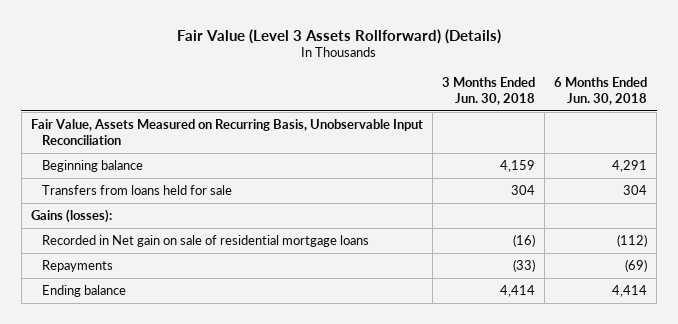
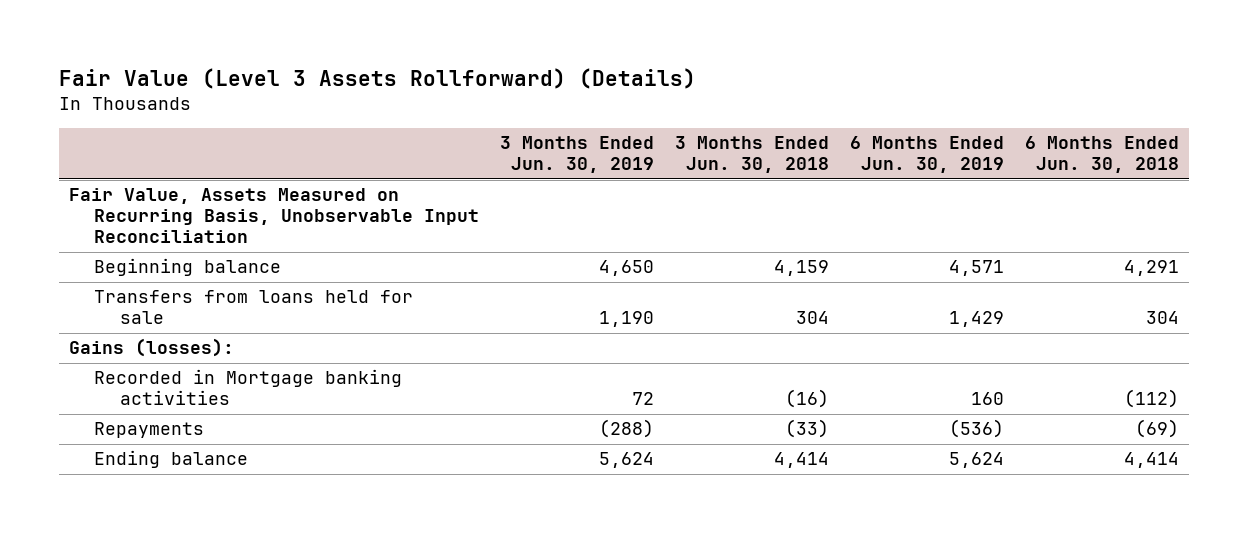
- | 3 Months Ended Jun. 30, 2018 | 6 Months Ended Jun. 30, 2018
+ | 3 Months Ended Jun. 30, 2019 | 3 Months Ended Jun. 30, 2018 | 6 Months Ended Jun. 30, 2019 | 6 Months Ended Jun. 30, 2018
- Recorded in Net gain on sale of residential mortgage loans | (16) | (112)
+ Recorded in Mortgage banking activities | 72 | (16) | 160 | (112)

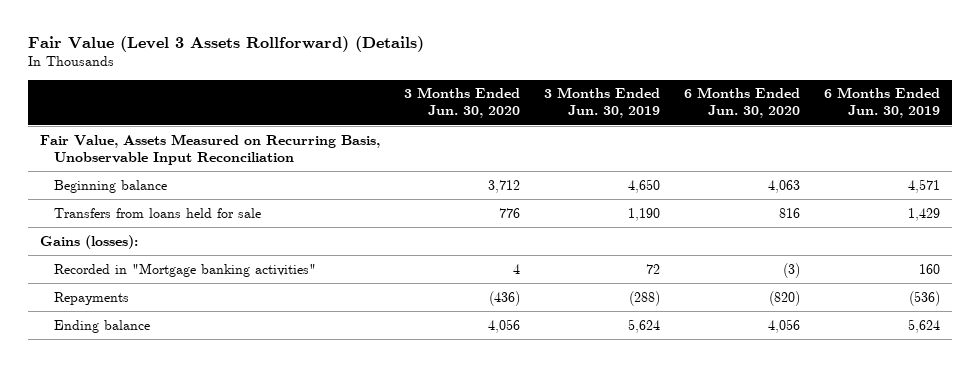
- | 3 Months Ended Jun. 30, 2019 | 3 Months Ended Jun. 30, 2018 | 6 Months Ended Jun. 30, 2019 | 6 Months Ended Jun. 30, 2018
+ | 3 Months Ended Jun. 30, 2020 | 3 Months Ended Jun. 30, 2019 | 6 Months Ended Jun. 30, 2020 | 6 Months Ended Jun. 30, 2019
- Recorded in Mortgage banking activities | 72 | (16) | 160 | (112)
+ Recorded in "Mortgage banking activities" | 4 | 72 | (3) | 160

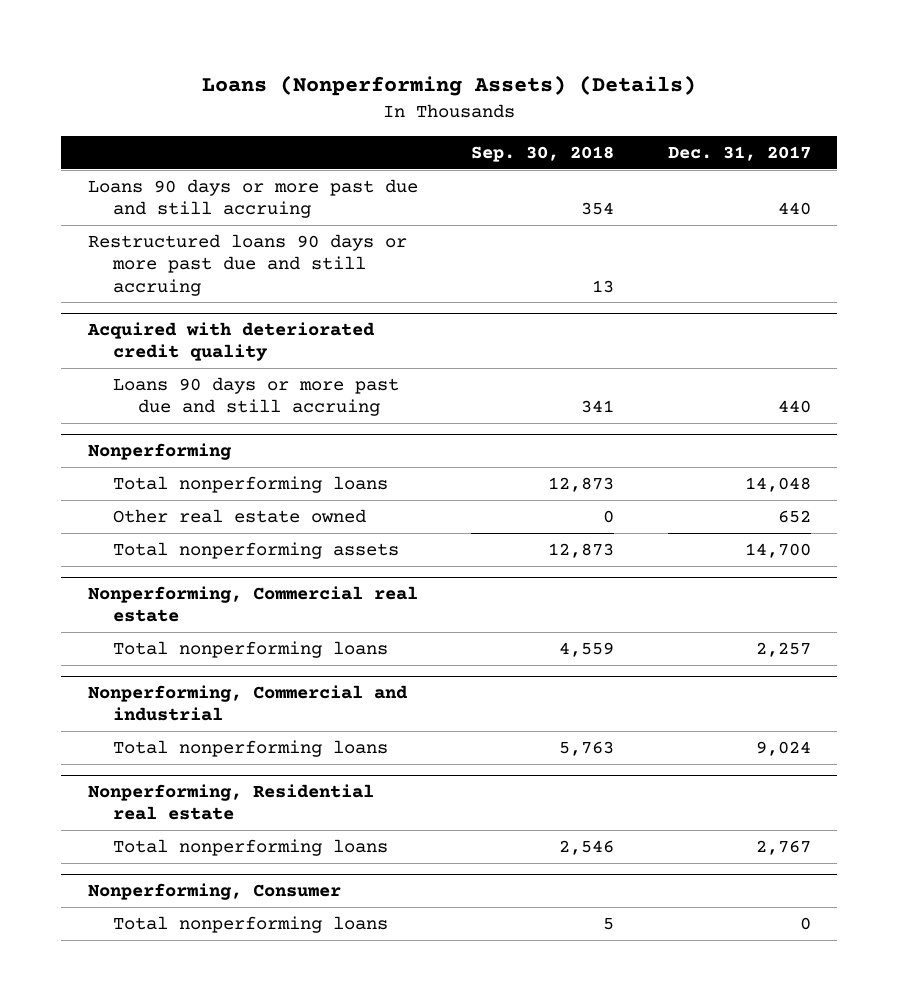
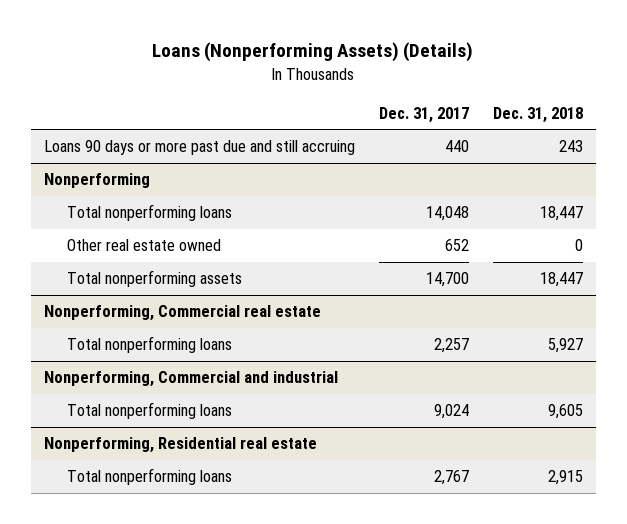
- | Sep. 30, 2018 | Dec. 31, 2017
+ | Dec. 31, 2017 | Dec. 31, 2018
- Restructured loans 90 days or more past due and still accruing | 13 |
- Acquired with deteriorated credit quality
- Loans 90 days or more past due and still accruing | 341 | 440
- Nonperforming, Consumer
- Total nonperforming loans | 5 | 0

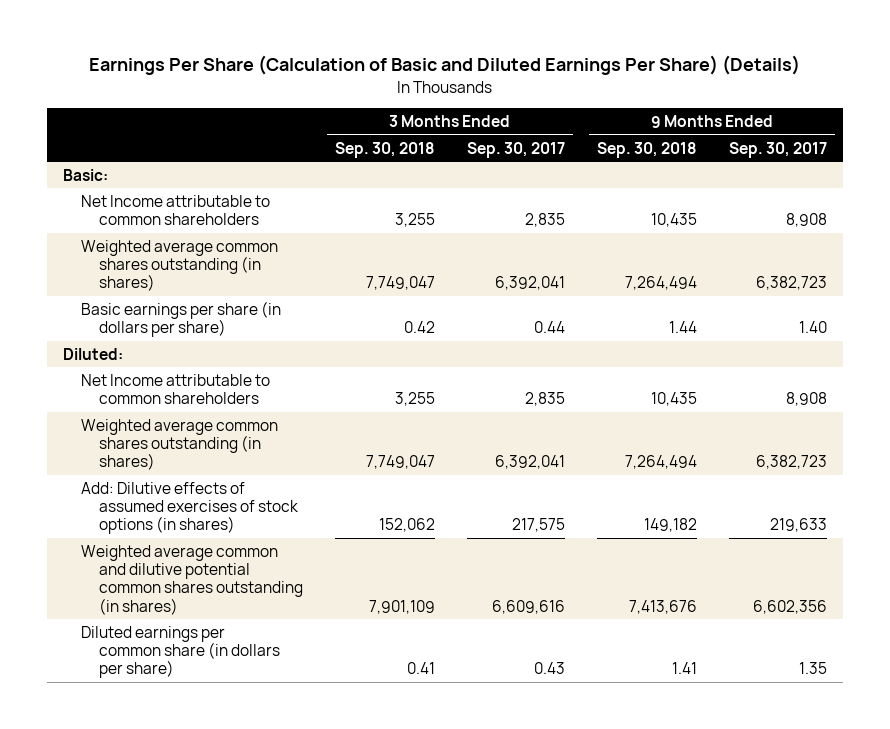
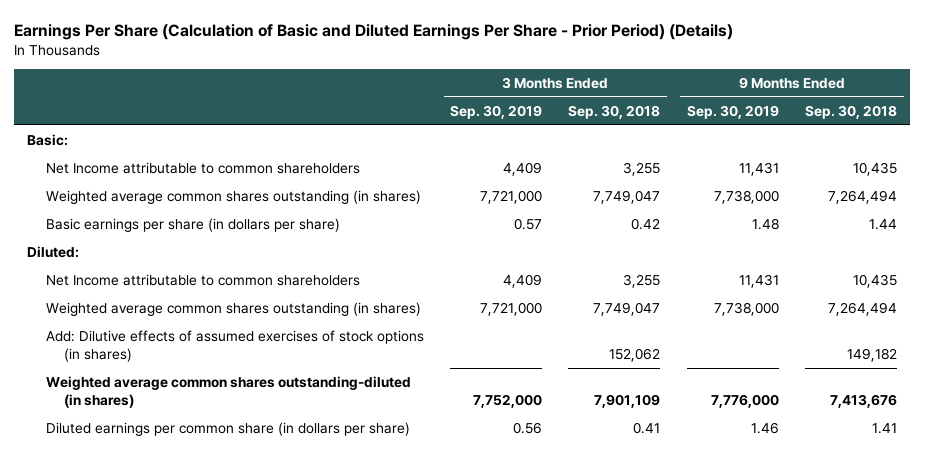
- Earnings Per Share (Calculation of Basic and Diluted Earnings Per Share) (Details)
+ Earnings Per Share (Calculation of Basic and Diluted Earnings Per Share - Prior Period) (Details)
- | 3 Months Ended Sep. 30, 2018 | 3 Months Ended Sep. 30, 2017 | 9 Months Ended Sep. 30, 2018 | 9 Months Ended Sep. 30, 2017
+ | 3 Months Ended Sep. 30, 2019 | 3 Months Ended Sep. 30, 2018 | 9 Months Ended Sep. 30, 2019 | 9 Months Ended Sep. 30, 2018
- Weighted average common and dilutive potential common shares outstanding (in shares) | 7,901,109 | 6,609,616 | 7,413,676 | 6,602,356
+ Weighted average common shares outstanding-diluted (in shares) | 7,752,000 | 7,901,109 | 7,776,000 | 7,413,676

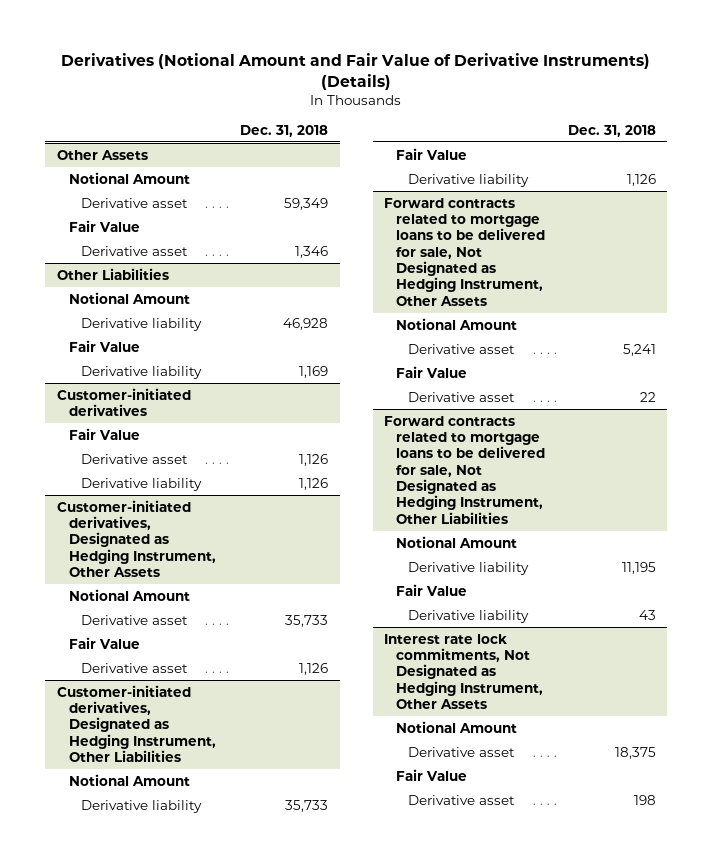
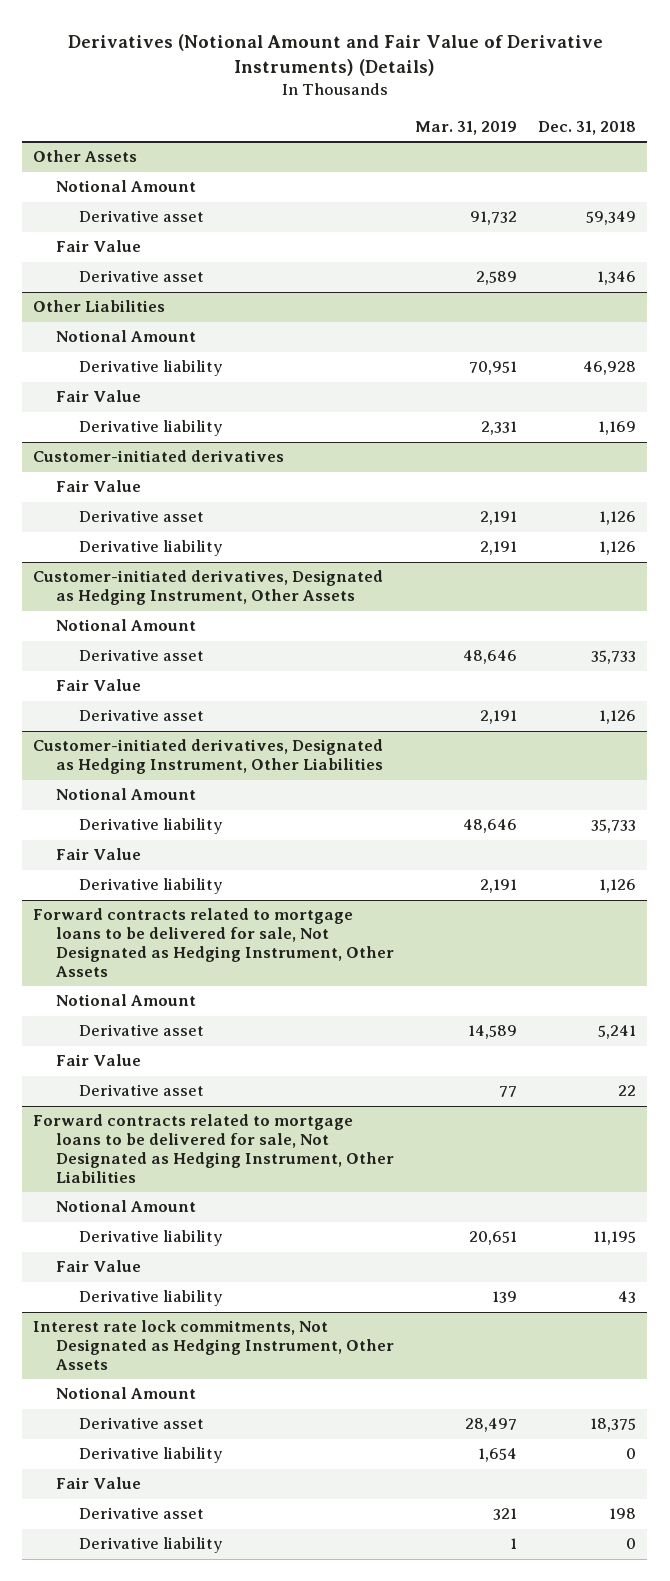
- | Dec. 31, 2018
+ | Mar. 31, 2019 | Dec. 31, 2018
@ Interest rate lock commitments, Not Designated as Hedging Instrument, Other Assets
+ Derivative liability | 1,654 | 0
+ Derivative liability | 1 | 0

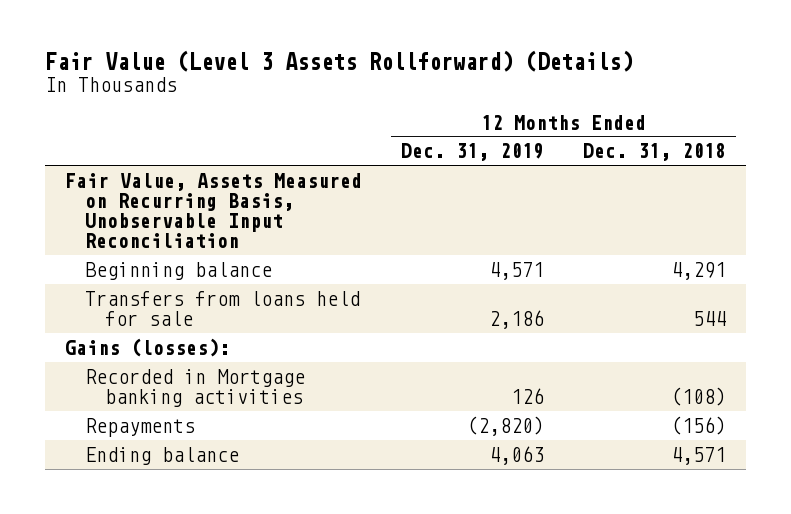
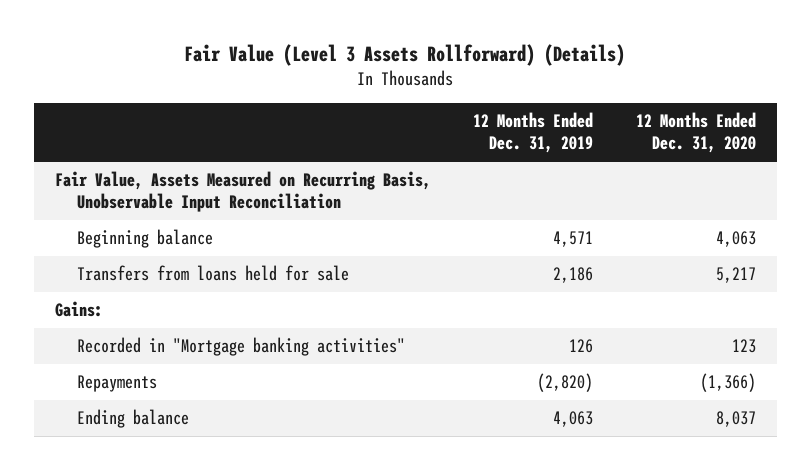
- | 12 Months Ended Dec. 31, 2019 | 12 Months Ended Dec. 31, 2018
+ | 12 Months Ended Dec. 31, 2019 | 12 Months Ended Dec. 31, 2020
- Gains (losses):
- Recorded in Mortgage banking activities | 126 | (108)
+ Gains:
+ Recorded in "Mortgage banking activities" | 126 | 123

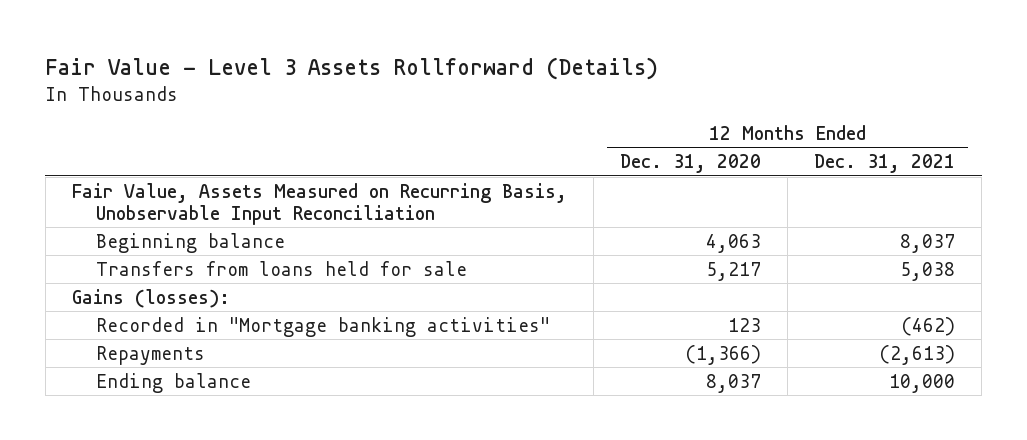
- Fair Value (Level 3 Assets Rollforward) (Details)
+ Fair Value - Level 3 Assets Rollforward (Details)
- | 12 Months Ended Dec. 31, 2019 | 12 Months Ended Dec. 31, 2020
+ | 12 Months Ended Dec. 31, 2020 | 12 Months Ended Dec. 31, 2021
- Gains:
+ Gains (losses):

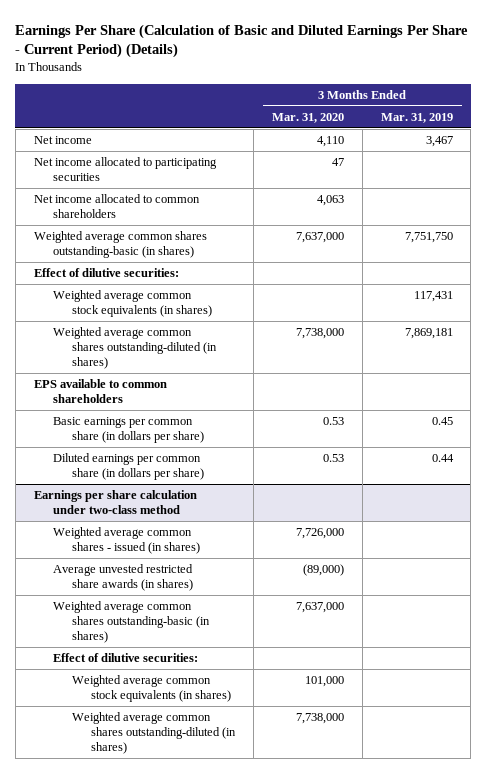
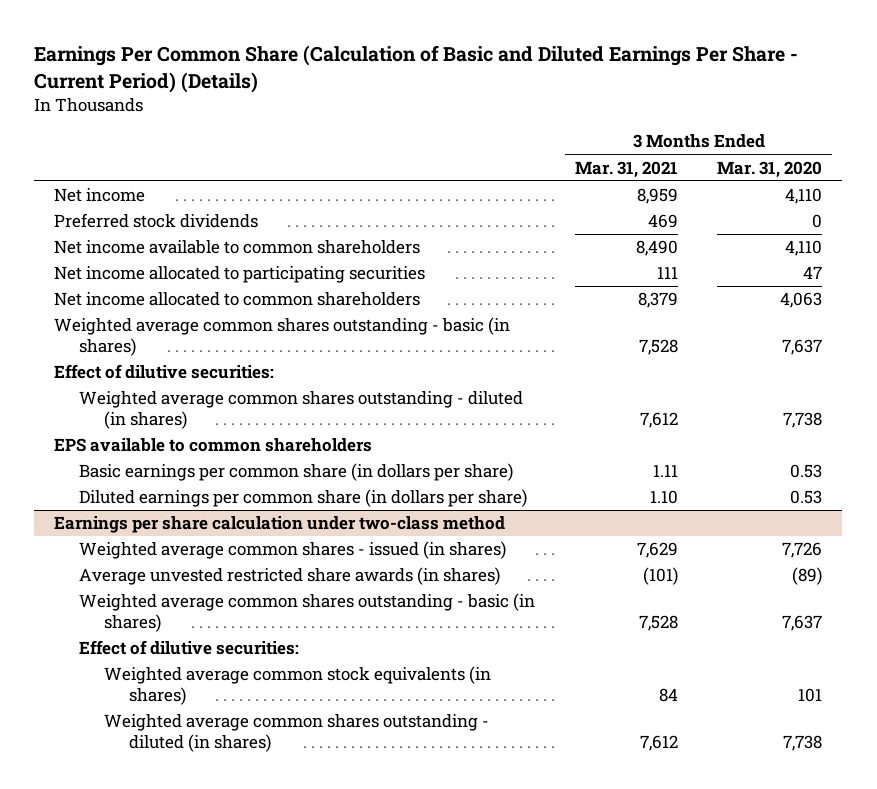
- Earnings Per Share (Calculation of Basic and Diluted Earnings Per Share - Current Period) (Details)
+ Earnings Per Common Share (Calculation of Basic and Diluted Earnings Per Share - Current Period) (Details)
- | 3 Months Ended Mar. 31, 2020 | 3 Months Ended Mar. 31, 2019
+ | 3 Months Ended Mar. 31, 2021 | 3 Months Ended Mar. 31, 2020
+ Preferred stock dividends | 469 | 0
+ Net income available to common shareholders | 8,490 | 4,110
- Weighted average common shares outstanding-basic (in shares) | 7,637,000 | 7,751,750
+ Weighted average common shares outstanding - basic (in shares) | 7,528 | 7,637
- Weighted average common stock equivalents (in shares) | | 117,431
- Weighted average common shares outstanding-diluted (in shares) | 7,738,000 | 7,869,181
+ Weighted average common shares outstanding - diluted (in shares) | 7,612 | 7,738
@ Earnings per share calculation under two-class method
- Weighted average common shares - issued (in shares) | 7,726,000 |
- Average unvested restricted share awards (in shares) | (89,000) |
- Weighted average common shares outstanding-basic (in shares) | 7,637,000 |
+ Weighted average common shares - issued (in shares) | 7,629 | 7,726
+ Average unvested restricted share awards (in shares) | (101) | (89)
+ Weighted average common shares outstanding - basic (in shares) | 7,528 | 7,637
- Weighted average common stock equivalents (in shares) | 101,000 |
- Weighted average common shares outstanding-diluted (in shares) | 7,738,000 |
+ Weighted average common stock equivalents (in shares) | 84 | 101
+ Weighted average common shares outstanding - diluted (in shares) | 7,612 | 7,738

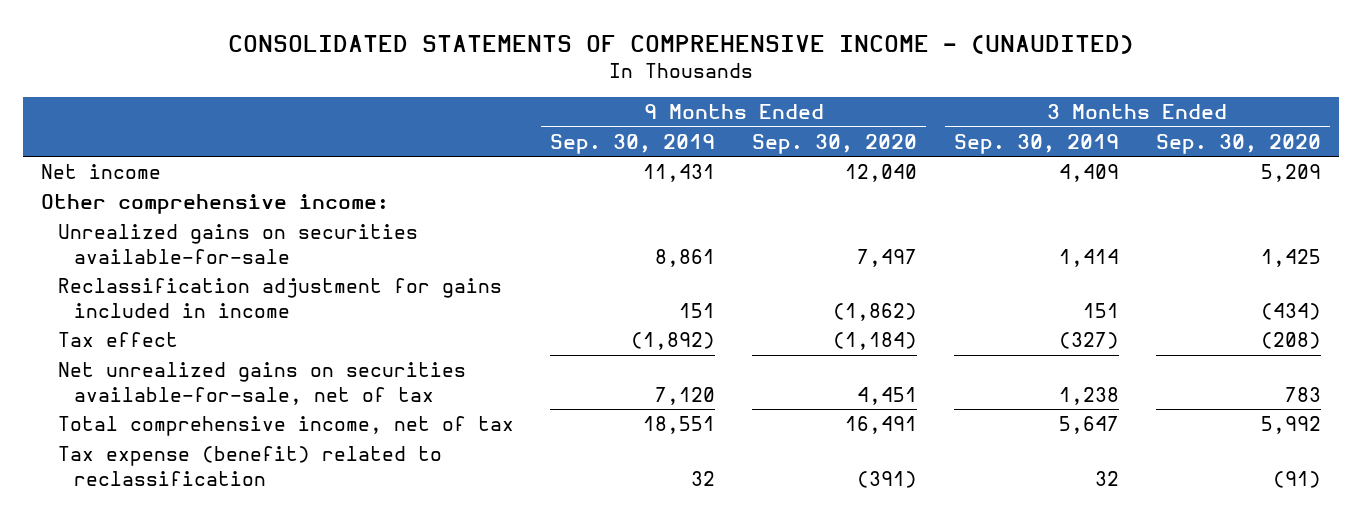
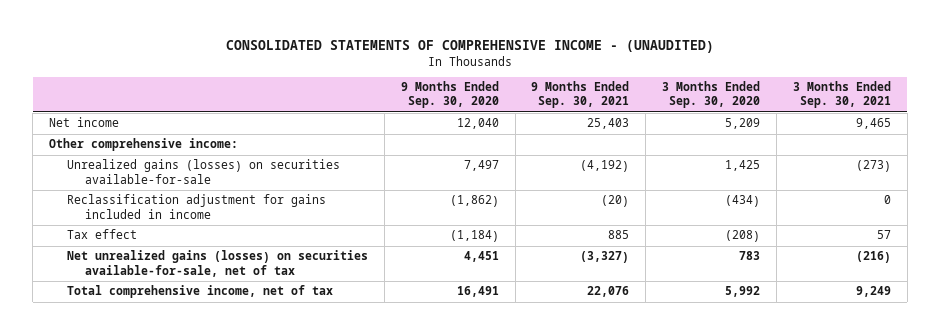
- | 9 Months Ended Sep. 30, 2019 | 9 Months Ended Sep. 30, 2020 | 3 Months Ended Sep. 30, 2019 | 3 Months Ended Sep. 30, 2020
+ | 9 Months Ended Sep. 30, 2020 | 9 Months Ended Sep. 30, 2021 | 3 Months Ended Sep. 30, 2020 | 3 Months Ended Sep. 30, 2021
- Unrealized gains on securities available-for-sale | 8,861 | 7,497 | 1,414 | 1,425
+ Unrealized gains (losses) on securities available-for-sale | 7,497 | (4,192) | 1,425 | (273)
- Net unrealized gains on securities available-for-sale, net of tax | 7,120 | 4,451 | 1,238 | 783
+ Net unrealized gains (losses) on securities available-for-sale, net of tax | 4,451 | (3,327) | 783 | (216)
- Tax expense (benefit) related to reclassification | 32 | (391) | 32 | (91)

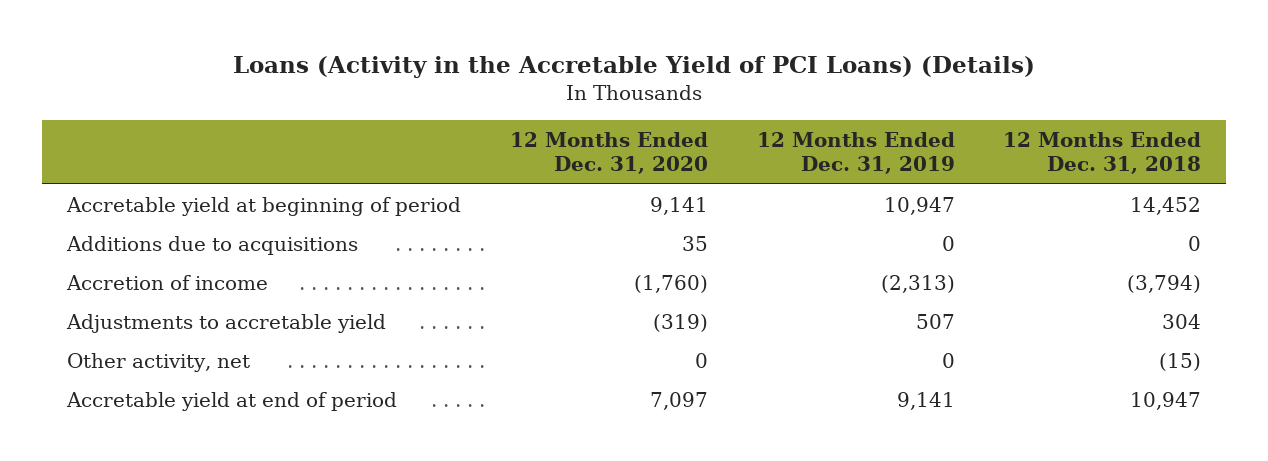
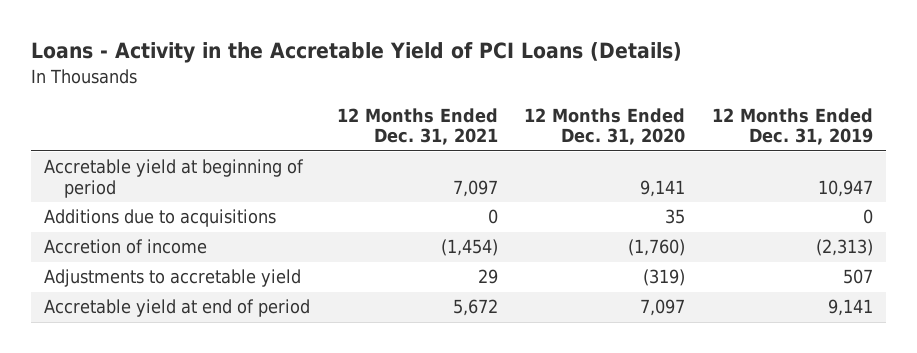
- Loans (Activity in the Accretable Yield of PCI Loans) (Details)
+ Loans - Activity in the Accretable Yield of PCI Loans (Details)
- | 12 Months Ended Dec. 31, 2020 | 12 Months Ended Dec. 31, 2019 | 12 Months Ended Dec. 31, 2018
+ | 12 Months Ended Dec. 31, 2021 | 12 Months Ended Dec. 31, 2020 | 12 Months Ended Dec. 31, 2019
- Other activity, net | 0 | 0 | (15)

